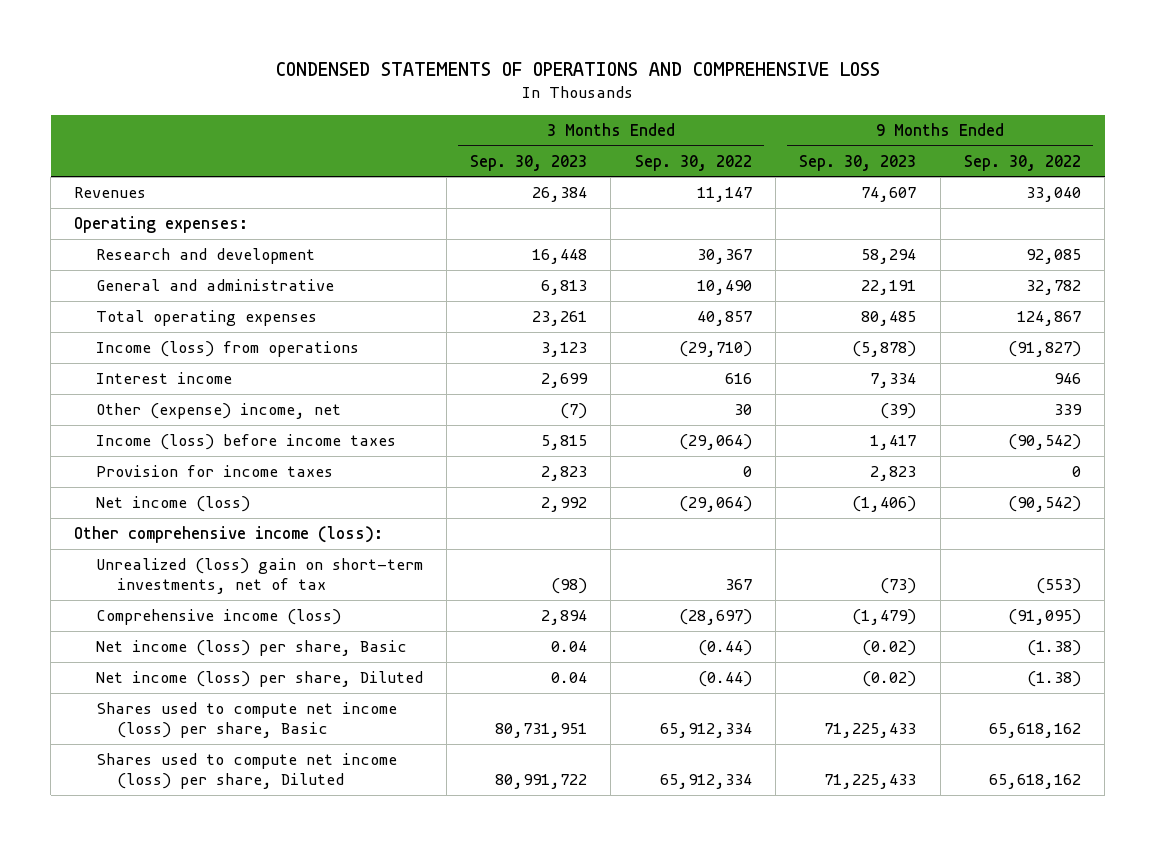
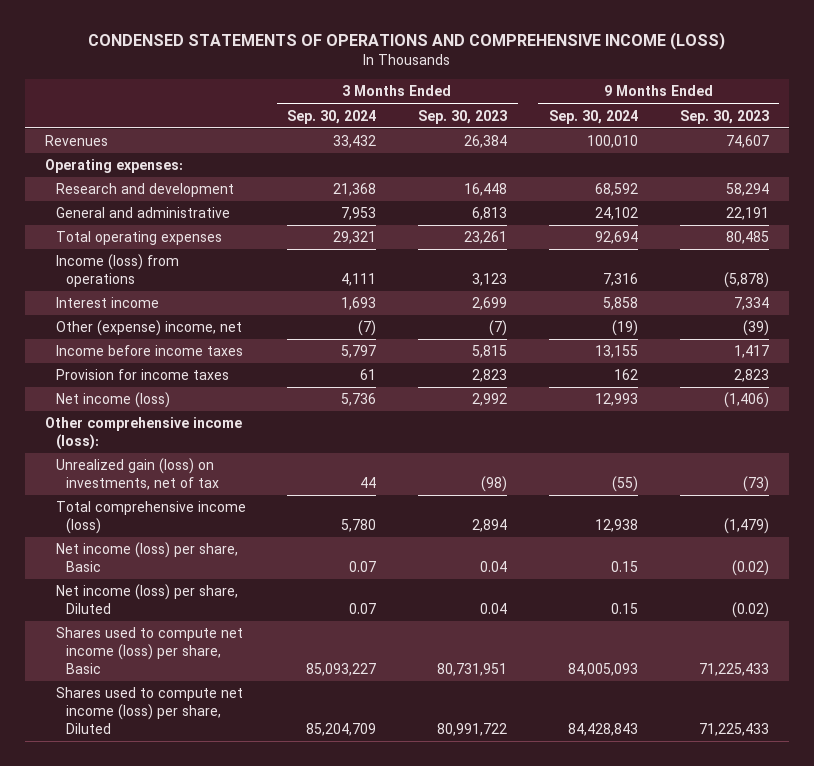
- CONDENSED STATEMENTS OF OPERATIONS AND COMPREHENSIVE LOSS
+ CONDENSED STATEMENTS OF OPERATIONS AND COMPREHENSIVE INCOME (LOSS)
- | 3 Months Ended Sep. 30, 2023 | 3 Months Ended Sep. 30, 2022 | 9 Months Ended Sep. 30, 2023 | 9 Months Ended Sep. 30, 2022
+ | 3 Months Ended Sep. 30, 2024 | 3 Months Ended Sep. 30, 2023 | 9 Months Ended Sep. 30, 2024 | 9 Months Ended Sep. 30, 2023
- Income (loss) before income taxes | 5,815 | (29,064) | 1,417 | (90,542)
+ Income before income taxes | 5,797 | 5,815 | 13,155 | 1,417
- Unrealized (loss) gain on short-term investments, net of tax | (98) | 367 | (73) | (553)
- Comprehensive income (loss) | 2,894 | (28,697) | (1,479) | (91,095)
+ Unrealized gain (loss) on investments, net of tax | 44 | (98) | (55) | (73)
+ Total comprehensive income (loss) | 5,780 | 2,894 | 12,938 | (1,479)

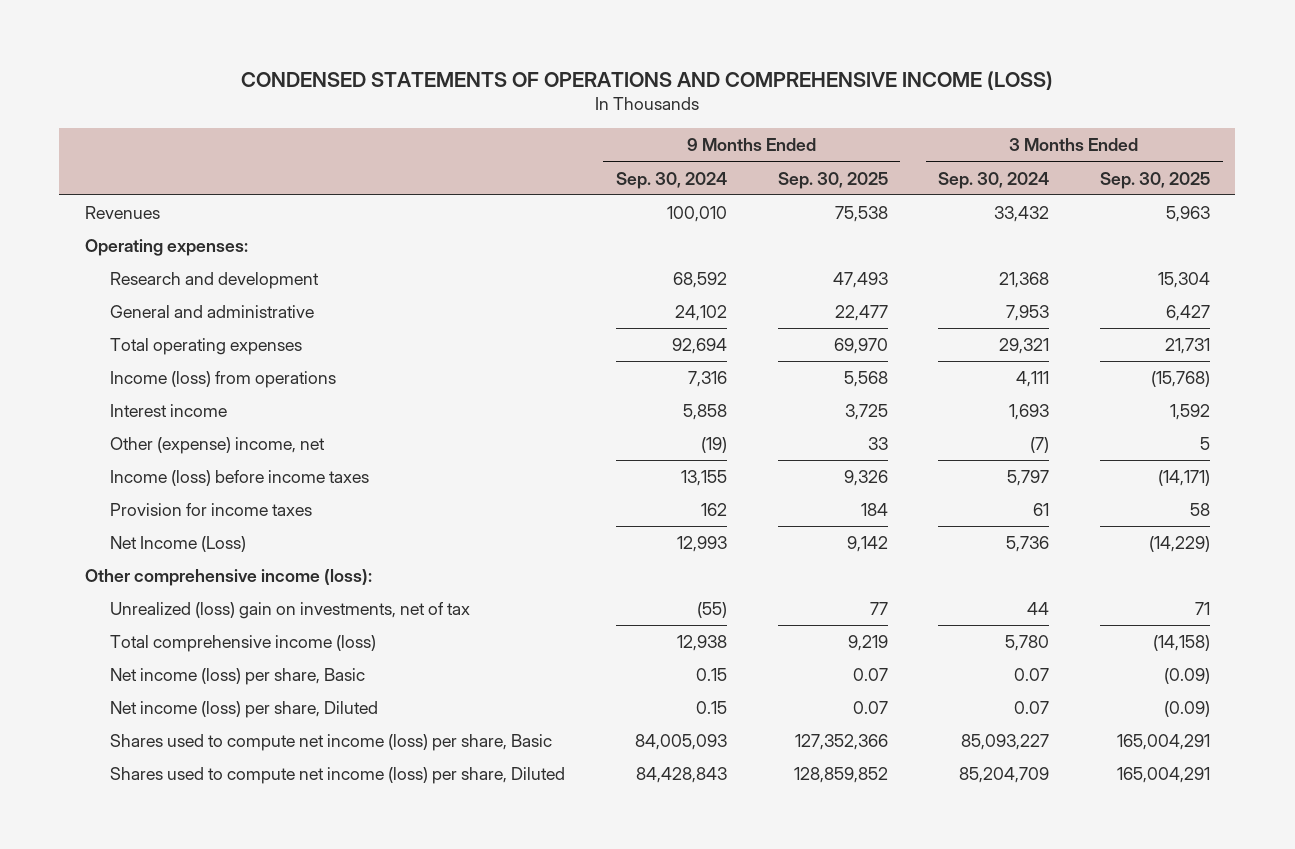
- | 3 Months Ended Sep. 30, 2024 | 3 Months Ended Sep. 30, 2023 | 9 Months Ended Sep. 30, 2024 | 9 Months Ended Sep. 30, 2023
+ | 9 Months Ended Sep. 30, 2024 | 9 Months Ended Sep. 30, 2025 | 3 Months Ended Sep. 30, 2024 | 3 Months Ended Sep. 30, 2025
- Income before income taxes | 5,797 | 5,815 | 13,155 | 1,417
+ Income (loss) before income taxes | 13,155 | 9,326 | 5,797 | (14,171)
- Net income (loss) | 5,736 | 2,992 | 12,993 | (1,406)
+ Net Income (Loss) | 12,993 | 9,142 | 5,736 | (14,229)
- Unrealized gain (loss) on investments, net of tax | 44 | (98) | (55) | (73)
+ Unrealized (loss) gain on investments, net of tax | (55) | 77 | 44 | 71

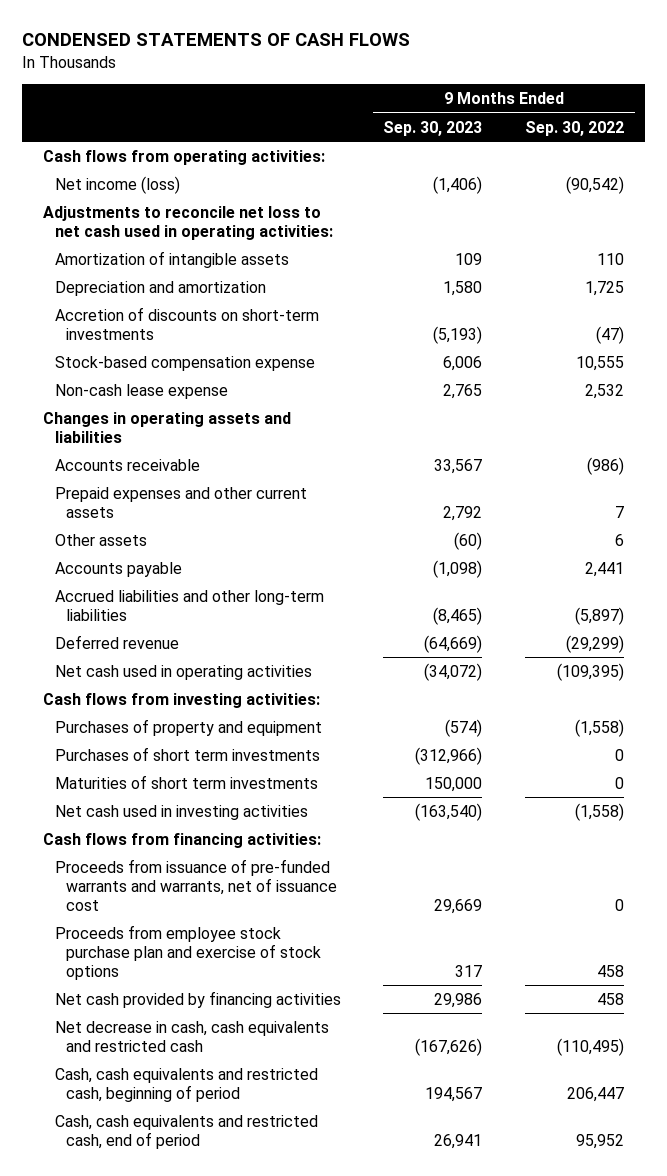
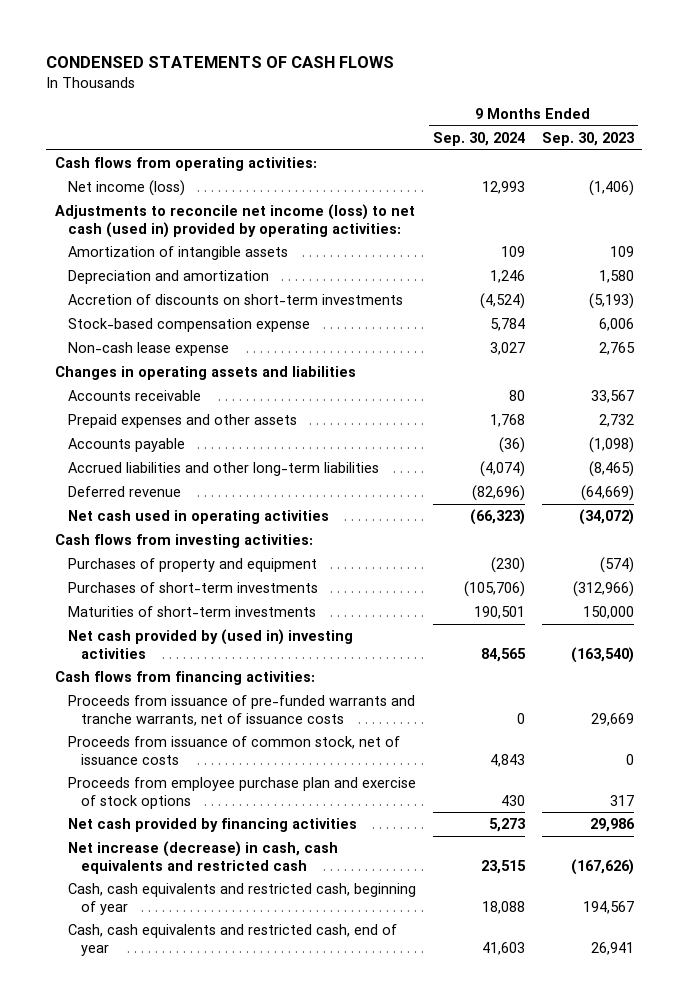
- | 9 Months Ended Sep. 30, 2023 | 9 Months Ended Sep. 30, 2022
+ | 9 Months Ended Sep. 30, 2024 | 9 Months Ended Sep. 30, 2023
- Adjustments to reconcile net loss to net cash used in operating activities:
+ Adjustments to reconcile net income (loss) to net cash (used in) provided by operating activities:
- Prepaid expenses and other current assets | 2,792 | 7
- Other assets | (60) | 6
+ Prepaid expenses and other assets | 1,768 | 2,732
- Purchases of short term investments | (312,966) | 0
- Maturities of short term investments | 150,000 | 0
- Net cash used in investing activities | (163,540) | (1,558)
+ Purchases of short-term investments | (105,706) | (312,966)
+ Maturities of short-term investments | 190,501 | 150,000
+ Net cash provided by (used in) investing activities | 84,565 | (163,540)
- Proceeds from issuance of pre-funded warrants and warrants, net of issuance cost | 29,669 | 0
- Proceeds from employee stock purchase plan and exercise of stock options | 317 | 458
+ Proceeds from issuance of pre-funded warrants and tranche warrants, net of issuance costs | 0 | 29,669
+ Proceeds from issuance of common stock, net of issuance costs | 4,843 | 0
+ Proceeds from employee purchase plan and exercise of stock options | 430 | 317
- Net decrease in cash, cash equivalents and restricted cash | (167,626) | (110,495)
- Cash, cash equivalents and restricted cash, beginning of period | 194,567 | 206,447
- Cash, cash equivalents and restricted cash, end of period | 26,941 | 95,952
+ Net increase (decrease) in cash, cash equivalents and restricted cash | 23,515 | (167,626)
+ Cash, cash equivalents and restricted cash, beginning of year | 18,088 | 194,567
+ Cash, cash equivalents and restricted cash, end of year | 41,603 | 26,941

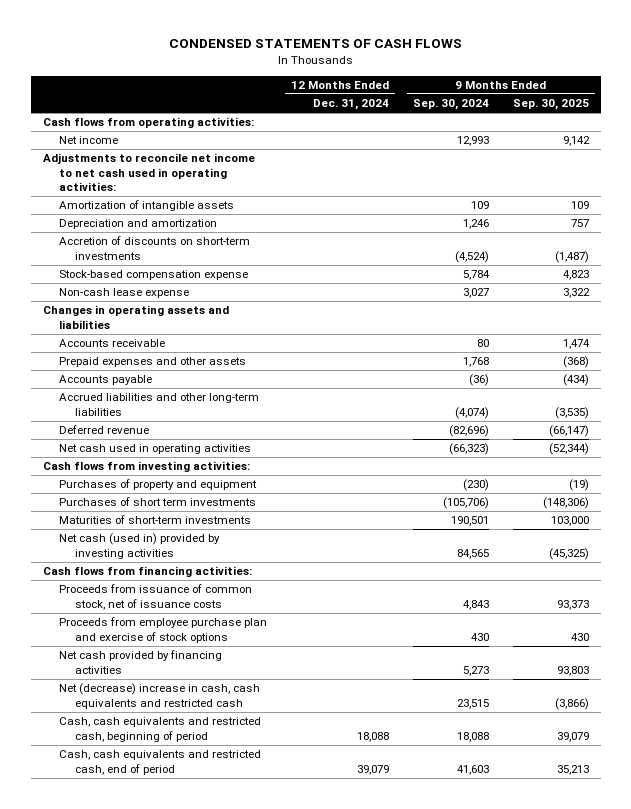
- | 9 Months Ended Sep. 30, 2024 | 9 Months Ended Sep. 30, 2023
+ | 12 Months Ended Dec. 31, 2024 | 9 Months Ended Sep. 30, 2024 | 9 Months Ended Sep. 30, 2025
- Net income (loss) | 12,993 | (1,406)
- Adjustments to reconcile net income (loss) to net cash (used in) provided by operating activities:
+ Net income | | 12,993 | 9,142
+ Adjustments to reconcile net income to net cash used in operating activities:
- Purchases of short-term investments | (105,706) | (312,966)
+ Purchases of short term investments | | (105,706) | (148,306)
- Net cash provided by (used in) investing activities | 84,565 | (163,540)
+ Net cash (used in) provided by investing activities | | 84,565 | (45,325)
- Proceeds from issuance of pre-funded warrants and tranche warrants, net of issuance costs | 0 | 29,669
- Net increase (decrease) in cash, cash equivalents and restricted cash | 23,515 | (167,626)
- Cash, cash equivalents and restricted cash, beginning of year | 18,088 | 194,567
- Cash, cash equivalents and restricted cash, end of year | 41,603 | 26,941
+ Net (decrease) increase in cash, cash equivalents and restricted cash | | 23,515 | (3,866)
+ Cash, cash equivalents and restricted cash, beginning of period | 18,088 | 18,088 | 39,079
+ Cash, cash equivalents and restricted cash, end of period | 39,079 | 41,603 | 35,213

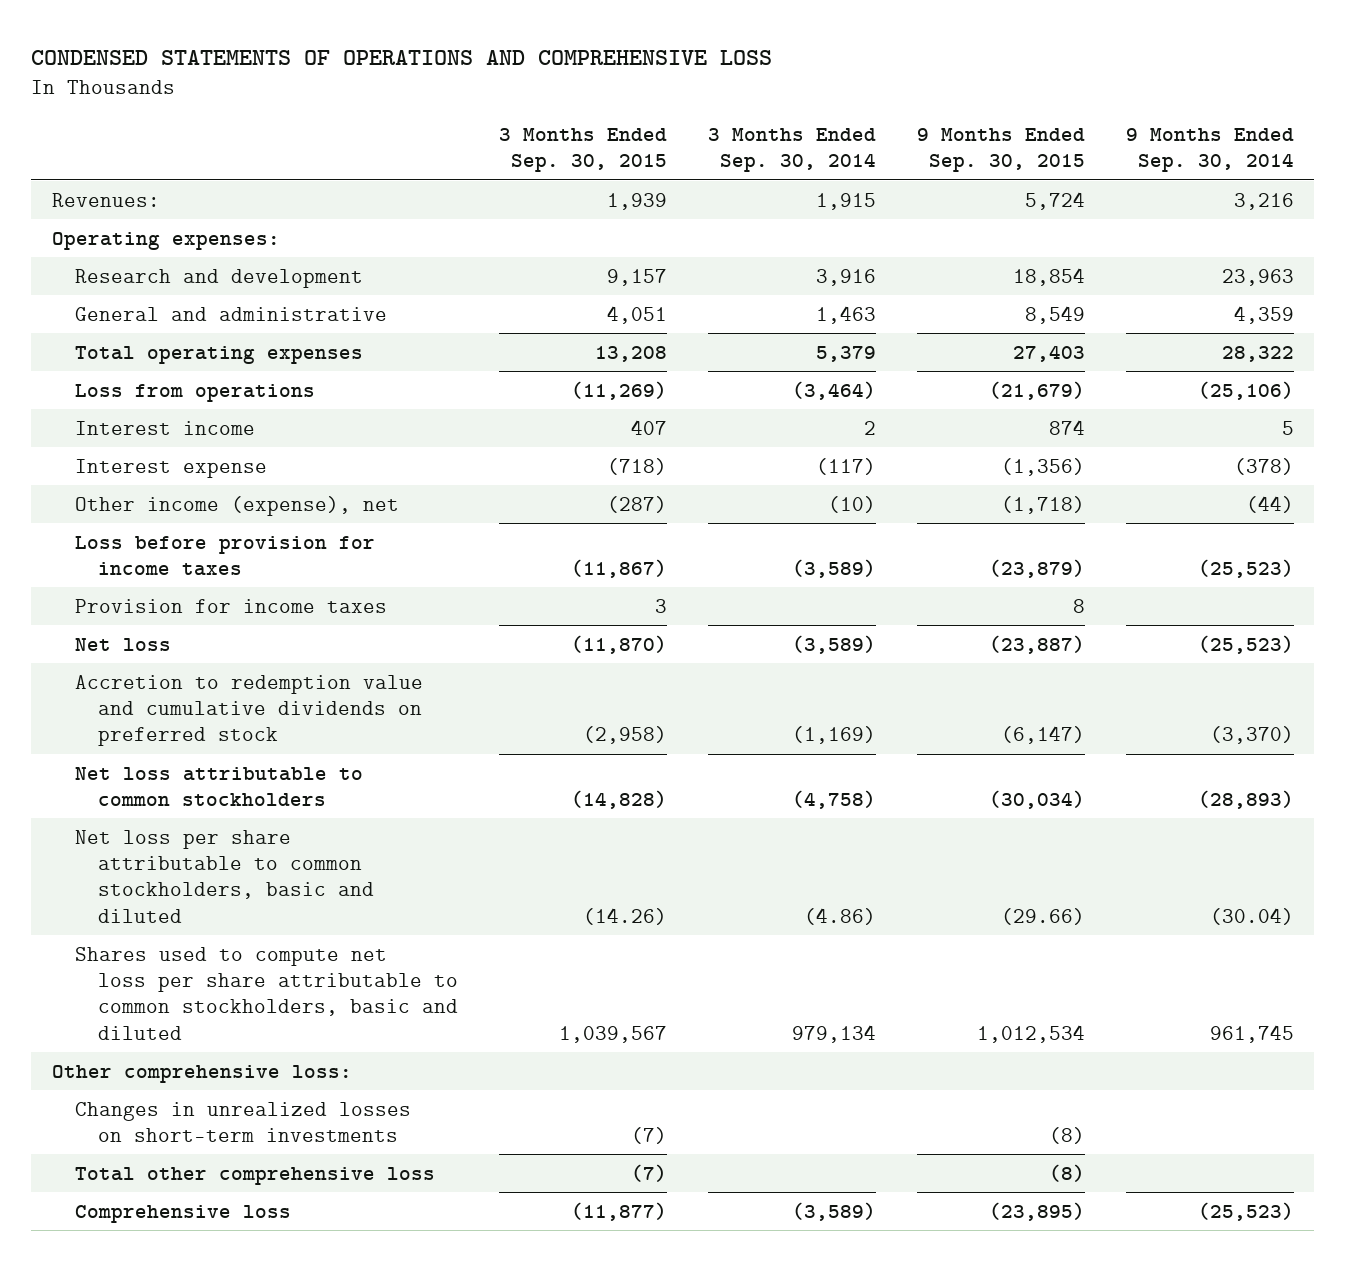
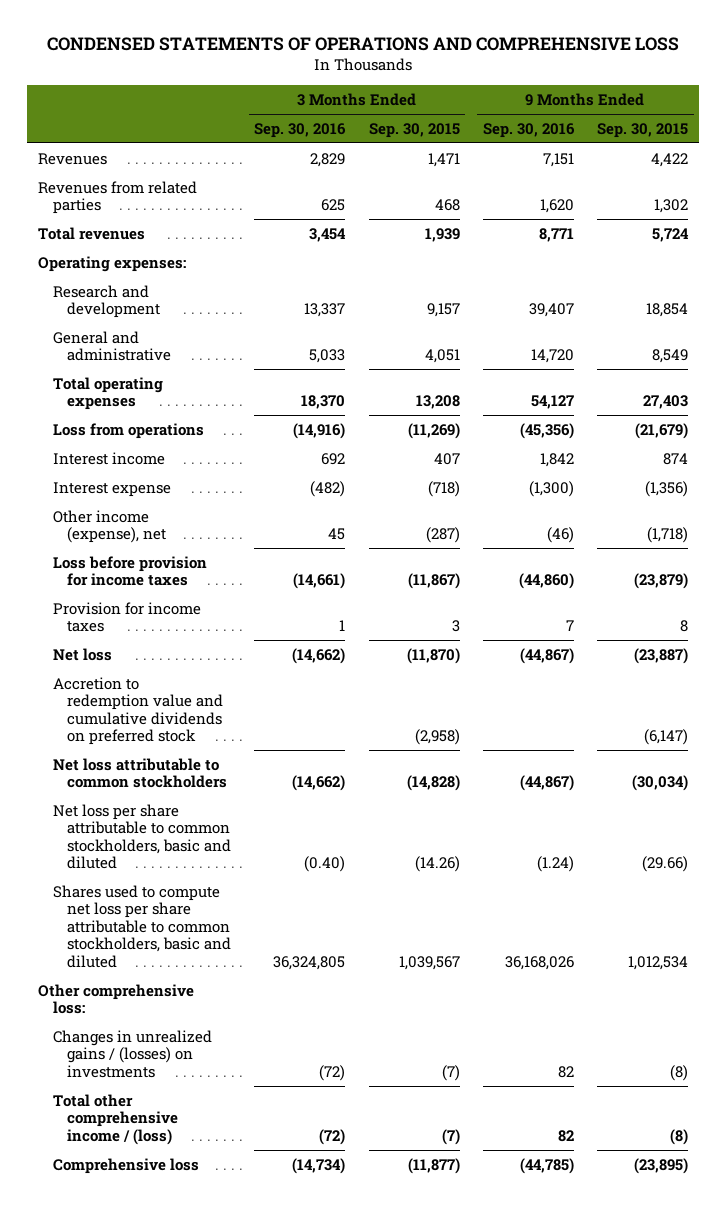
- | 3 Months Ended Sep. 30, 2015 | 3 Months Ended Sep. 30, 2014 | 9 Months Ended Sep. 30, 2015 | 9 Months Ended Sep. 30, 2014
+ | 3 Months Ended Sep. 30, 2016 | 3 Months Ended Sep. 30, 2015 | 9 Months Ended Sep. 30, 2016 | 9 Months Ended Sep. 30, 2015
- Revenues: | 1,939 | 1,915 | 5,724 | 3,216
+ Revenues | 2,829 | 1,471 | 7,151 | 4,422
+ Revenues from related parties | 625 | 468 | 1,620 | 1,302
+ Total revenues | 3,454 | 1,939 | 8,771 | 5,724
- Changes in unrealized losses on short-term investments | (7) | | (8) |
- Total other comprehensive loss | (7) | | (8) |
+ Changes in unrealized gains / (losses) on investments | (72) | (7) | 82 | (8)
+ Total other comprehensive income / (loss) | (72) | (7) | 82 | (8)

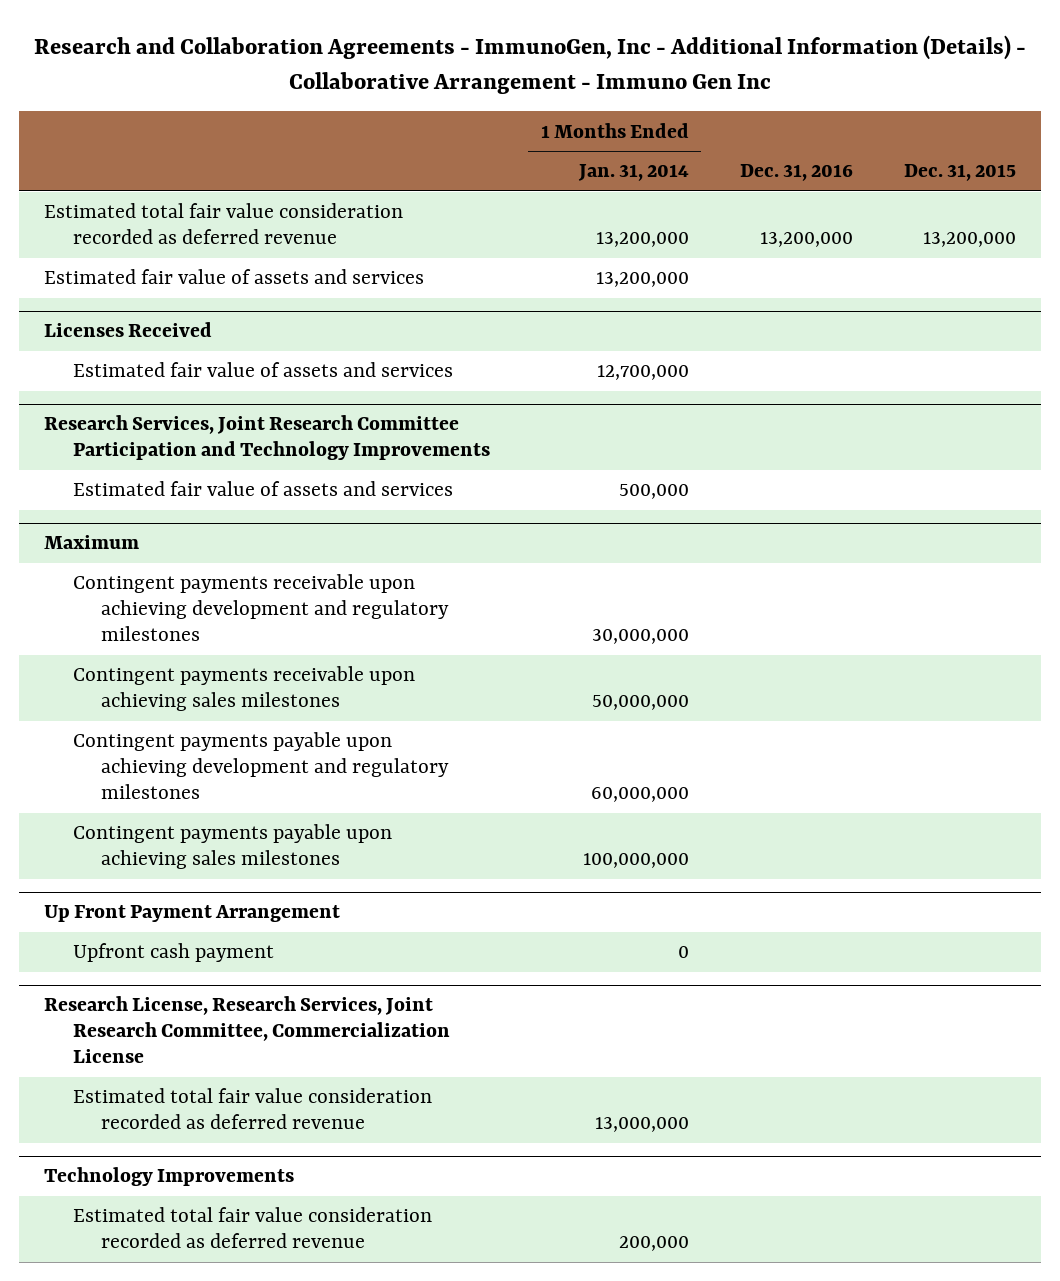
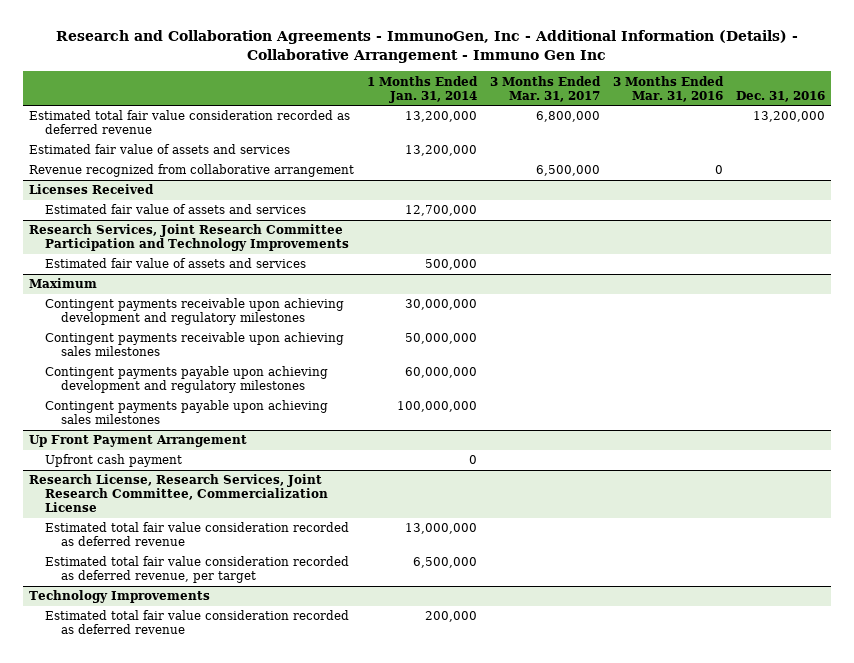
- | 1 Months Ended Jan. 31, 2014 | Dec. 31, 2016 | Dec. 31, 2015
+ | 1 Months Ended Jan. 31, 2014 | 3 Months Ended Mar. 31, 2017 | 3 Months Ended Mar. 31, 2016 | Dec. 31, 2016
+ Revenue recognized from collaborative arrangement | | 6,500,000 | 0 |
@ Research License, Research Services, Joint Research Committee, Commercialization License
+ Estimated total fair value consideration recorded as deferred revenue, per target | 6,500,000 | | |

